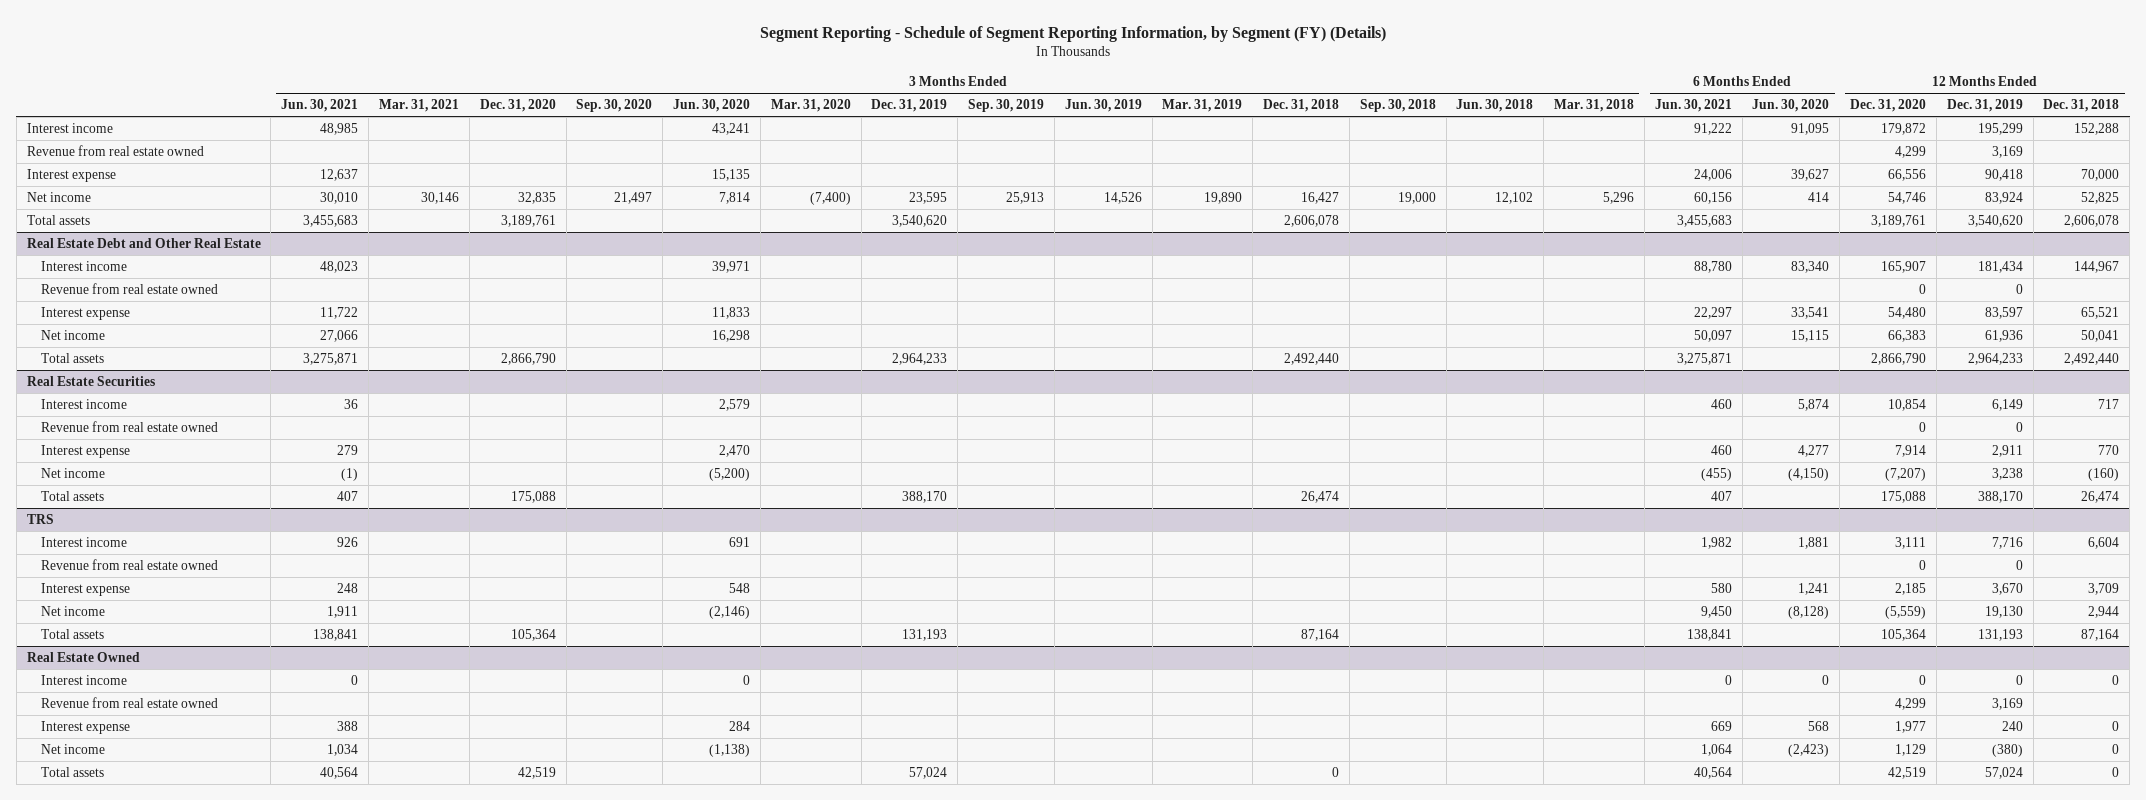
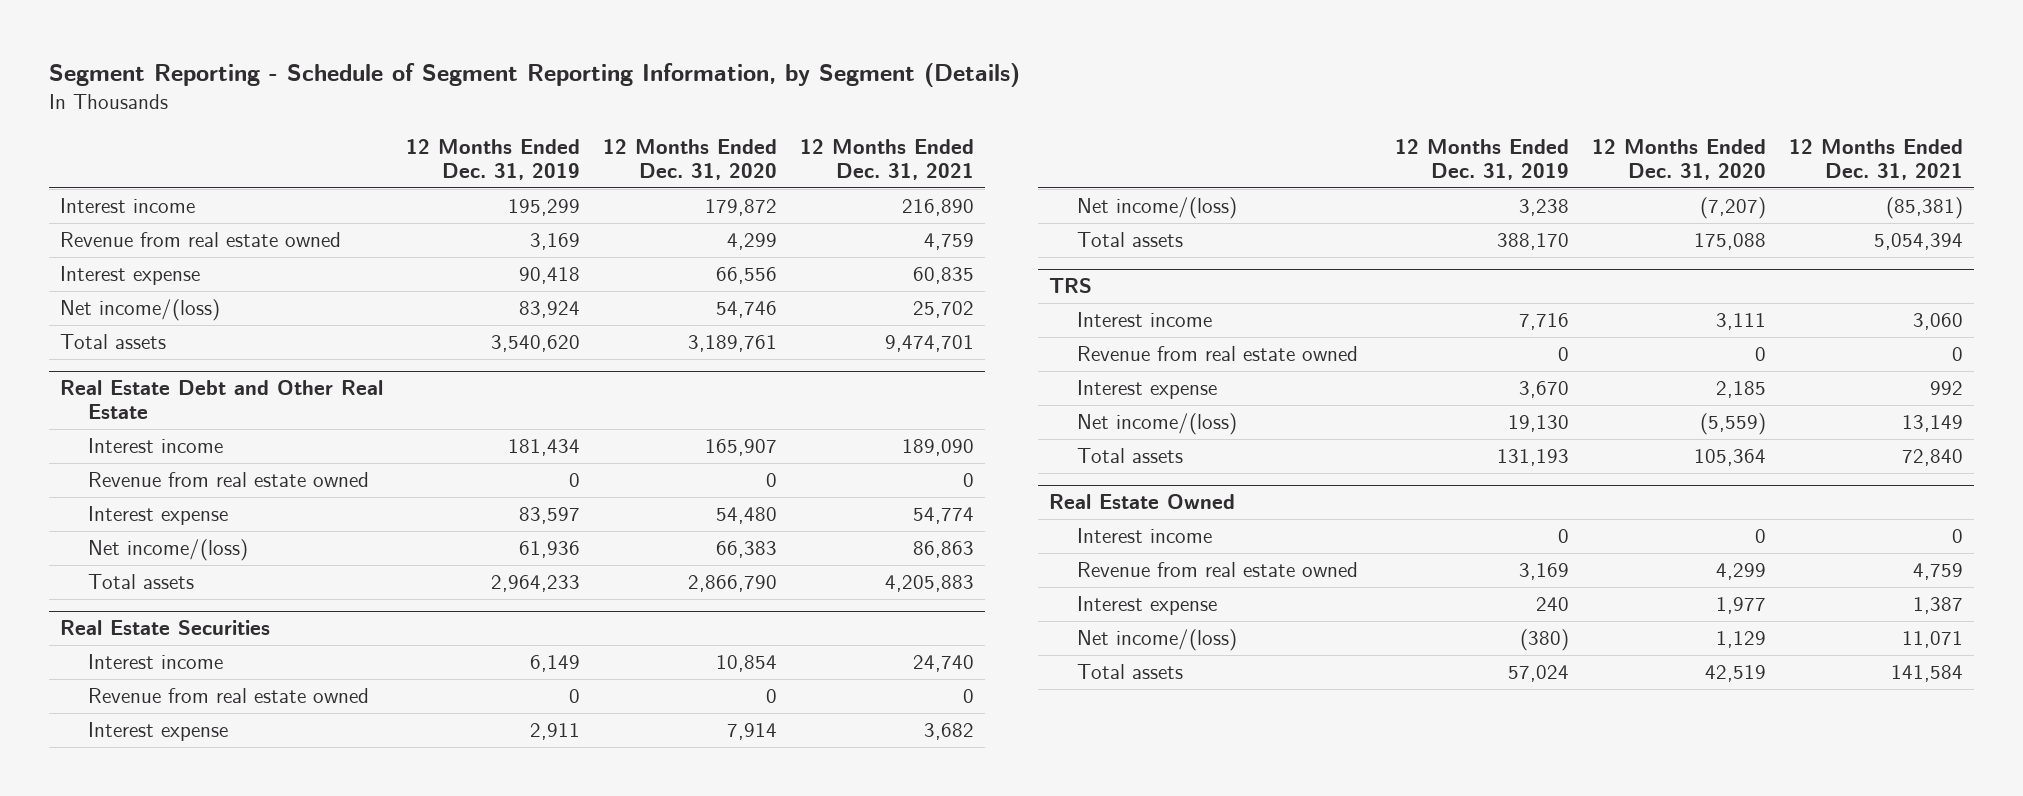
- Segment Reporting - Schedule of Segment Reporting Information, by Segment (FY) (Details)
+ Segment Reporting - Schedule of Segment Reporting Information, by Segment (Details)
- | 3 Months Ended Jun. 30, 2021 | 3 Months Ended Mar. 31, 2021 | 3 Months Ended Dec. 31, 2020 | 3 Months Ended Sep. 30, 2020 | 3 Months Ended Jun. 30, 2020 | 3 Months Ended Mar. 31, 2020 | 3 Months Ended Dec. 31, 2019 | 3 Months Ended Sep. 30, 2019 | 3 Months Ended Jun. 30, 2019 | 3 Months Ended Mar. 31, 2019 | 3 Months Ended Dec. 31, 2018 | 3 Months Ended Sep. 30, 2018 | 3 Months Ended Jun. 30, 2018 | 3 Months Ended Mar. 31, 2018 | 6 Months Ended Jun. 30, 2021 | 6 Months Ended Jun. 30, 2020 | 12 Months Ended Dec. 31, 2020 | 12 Months Ended Dec. 31, 2019 | 12 Months Ended Dec. 31, 2018
+ | 12 Months Ended Dec. 31, 2019 | 12 Months Ended Dec. 31, 2020 | 12 Months Ended Dec. 31, 2021
- Net income | 30,010 | 30,146 | 32,835 | 21,497 | 7,814 | (7,400) | 23,595 | 25,913 | 14,526 | 19,890 | 16,427 | 19,000 | 12,102 | 5,296 | 60,156 | 414 | 54,746 | 83,924 | 52,825
+ Net income/(loss) | 83,924 | 54,746 | 25,702
@ Real Estate Debt and Other Real Estate
- Net income | 27,066 | | | | 16,298 | | | | | | | | | | 50,097 | 15,115 | 66,383 | 61,936 | 50,041
+ Net income/(loss) | 61,936 | 66,383 | 86,863
@ Real Estate Securities
- Net income | (1) | | | | (5,200) | | | | | | | | | | (455) | (4,150) | (7,207) | 3,238 | (160)
+ Net income/(loss) | 3,238 | (7,207) | (85,381)
@ TRS
- Net income | 1,911 | | | | (2,146) | | | | | | | | | | 9,450 | (8,128) | (5,559) | 19,130 | 2,944
+ Net income/(loss) | 19,130 | (5,559) | 13,149
@ Real Estate Owned
- Net income | 1,034 | | | | (1,138) | | | | | | | | | | 1,064 | (2,423) | 1,129 | (380) | 0
+ Net income/(loss) | (380) | 1,129 | 11,071

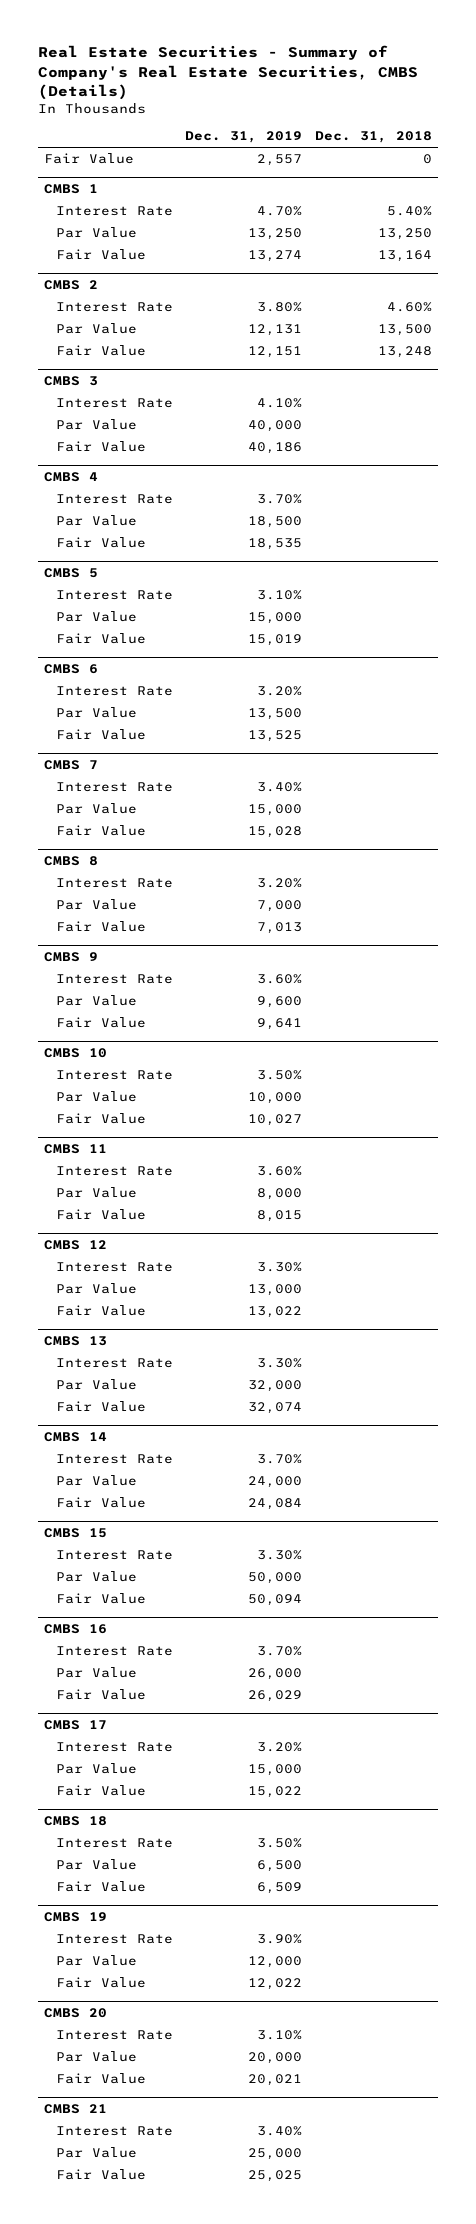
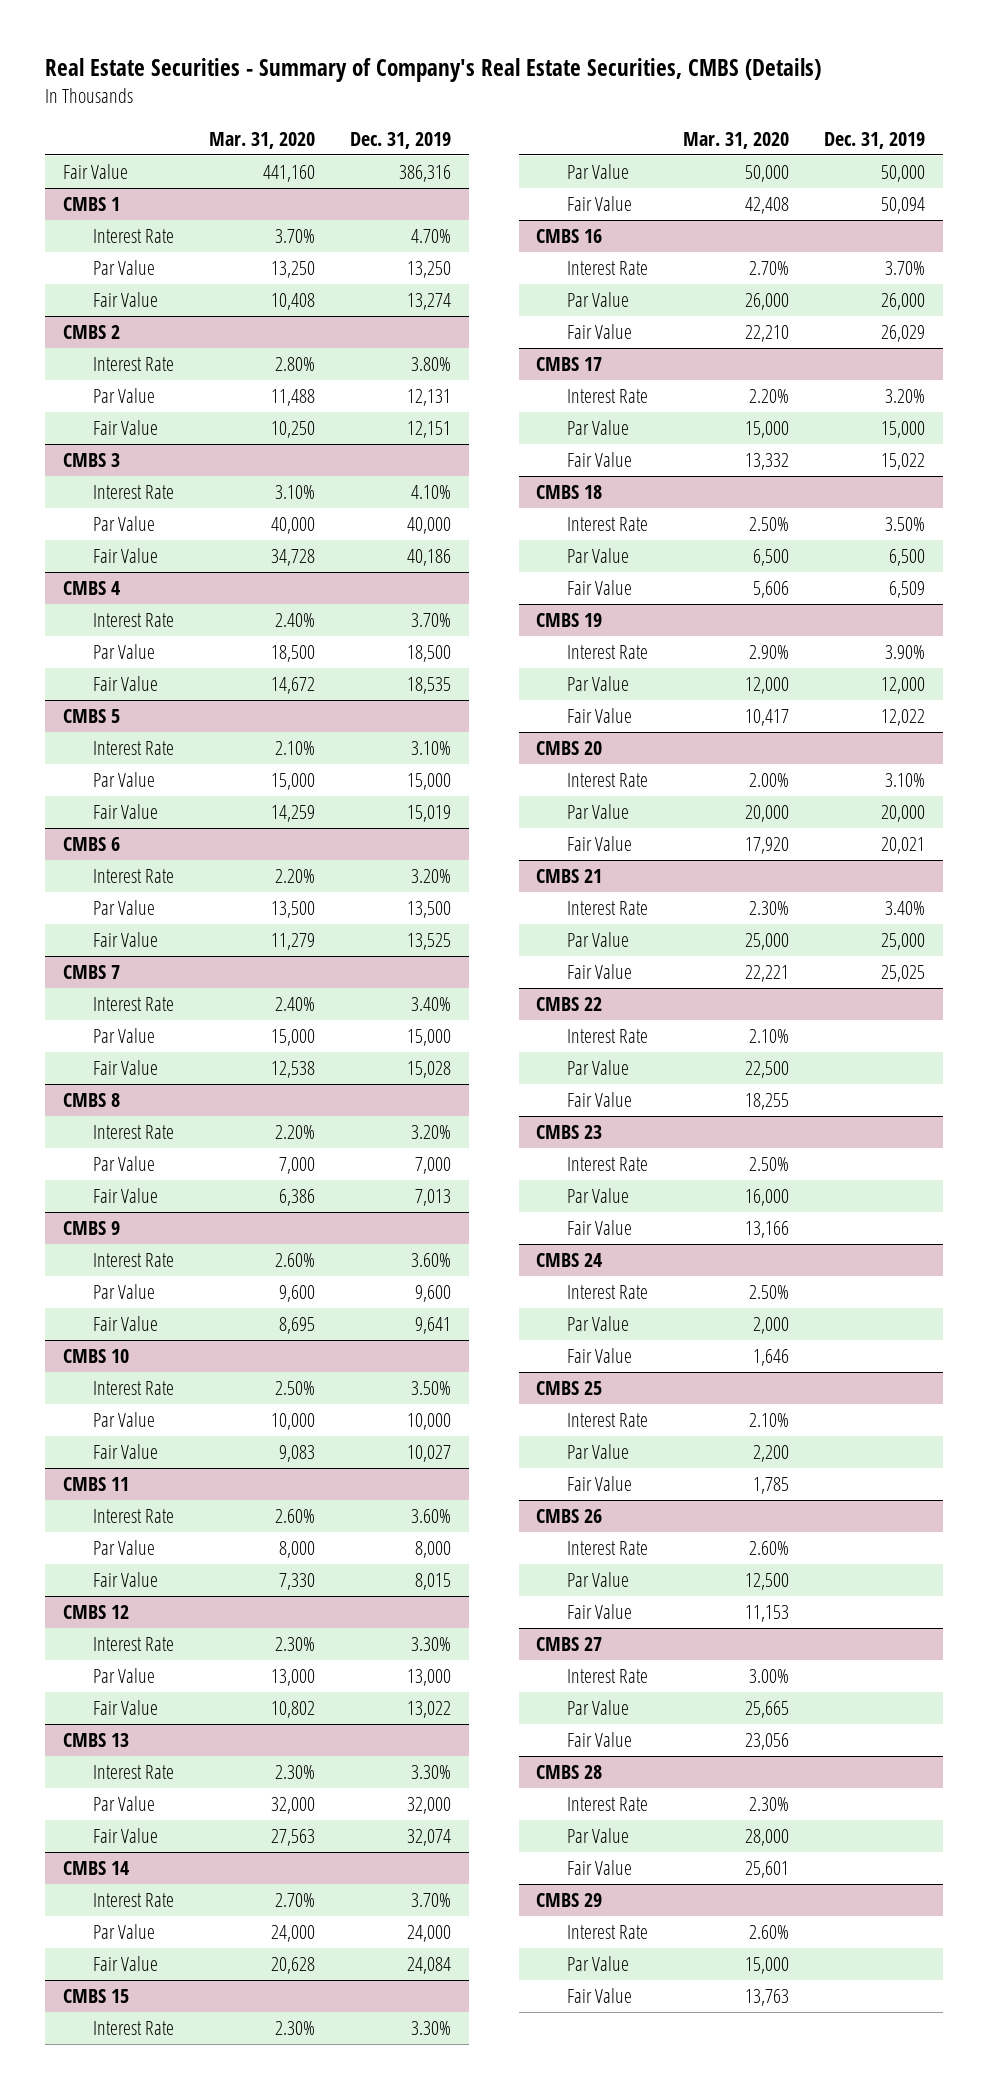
- | Dec. 31, 2019 | Dec. 31, 2018
+ | Mar. 31, 2020 | Dec. 31, 2019
- Fair Value | 2,557 | 0
+ Fair Value | 441,160 | 386,316
+ CMBS 22
+ Interest Rate | 2.10% |
+ Par Value | 22,500 |
+ Fair Value | 18,255 |
+ CMBS 23
+ Interest Rate | 2.50% |
+ Par Value | 16,000 |
+ Fair Value | 13,166 |
+ CMBS 24
+ Interest Rate | 2.50% |
+ Par Value | 2,000 |
+ Fair Value | 1,646 |
+ CMBS 25
+ Interest Rate | 2.10% |
+ Par Value | 2,200 |
+ Fair Value | 1,785 |
+ CMBS 26
+ Interest Rate | 2.60% |
+ Par Value | 12,500 |
+ Fair Value | 11,153 |
+ CMBS 27
+ Interest Rate | 3.00% |
+ Par Value | 25,665 |
+ Fair Value | 23,056 |
+ CMBS 28
+ Interest Rate | 2.30% |
+ Par Value | 28,000 |
+ Fair Value | 25,601 |
+ CMBS 29
+ Interest Rate | 2.60% |
+ Par Value | 15,000 |
+ Fair Value | 13,763 |

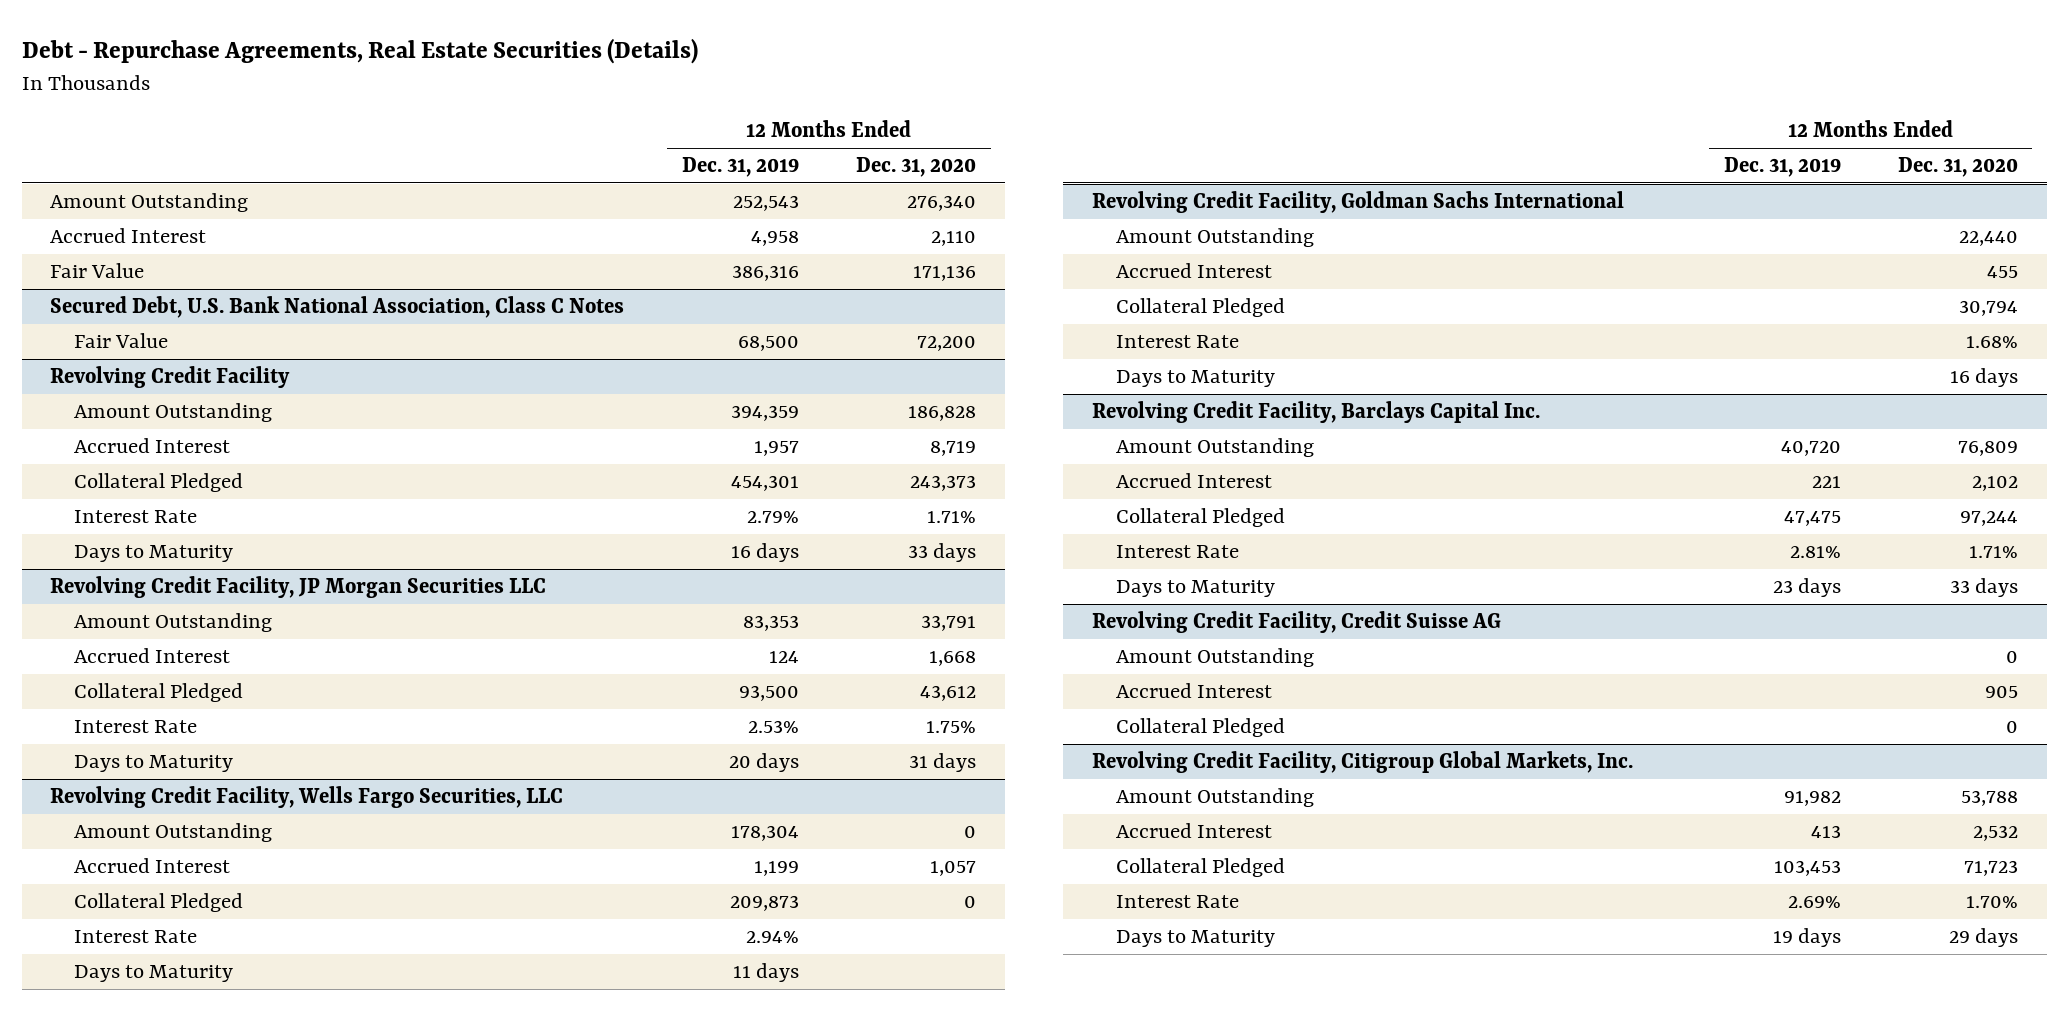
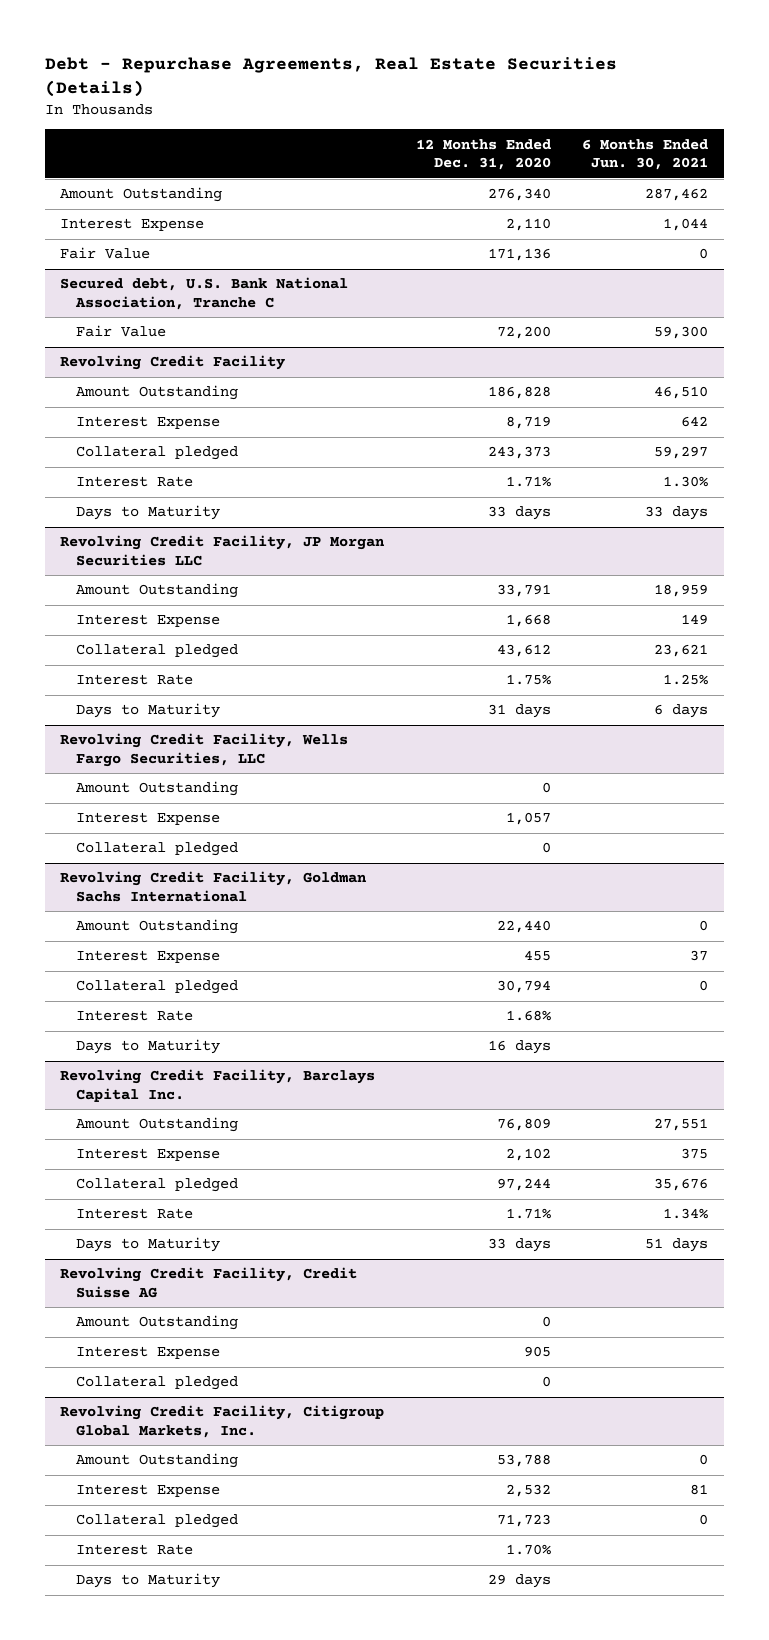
- | 12 Months Ended Dec. 31, 2019 | 12 Months Ended Dec. 31, 2020
+ | 12 Months Ended Dec. 31, 2020 | 6 Months Ended Jun. 30, 2021
- Accrued Interest | 4,958 | 2,110
+ Interest Expense | 2,110 | 1,044
- Secured Debt, U.S. Bank National Association, Class C Notes
+ Secured debt, U.S. Bank National Association, Tranche C
@ Revolving Credit Facility
- Accrued Interest | 1,957 | 8,719
- Collateral Pledged | 454,301 | 243,373
+ Interest Expense | 8,719 | 642
+ Collateral pledged | 243,373 | 59,297
@ Revolving Credit Facility, JP Morgan Securities LLC
- Accrued Interest | 124 | 1,668
- Collateral Pledged | 93,500 | 43,612
+ Interest Expense | 1,668 | 149
+ Collateral pledged | 43,612 | 23,621
@ Revolving Credit Facility, Wells Fargo Securities, LLC
- Accrued Interest | 1,199 | 1,057
- Collateral Pledged | 209,873 | 0
- Interest Rate | 2.94% |
- Days to Maturity | 11 days |
+ Interest Expense | 1,057 |
+ Collateral pledged | 0 |
@ Revolving Credit Facility, Goldman Sachs International
- Accrued Interest | | 455
- Collateral Pledged | | 30,794
+ Interest Expense | 455 | 37
+ Collateral pledged | 30,794 | 0
@ Revolving Credit Facility, Barclays Capital Inc.
- Accrued Interest | 221 | 2,102
- Collateral Pledged | 47,475 | 97,244
+ Interest Expense | 2,102 | 375
+ Collateral pledged | 97,244 | 35,676
@ Revolving Credit Facility, Credit Suisse AG
- Accrued Interest | | 905
- Collateral Pledged | | 0
+ Interest Expense | 905 |
+ Collateral pledged | 0 |
@ Revolving Credit Facility, Citigroup Global Markets, Inc.
- Accrued Interest | 413 | 2,532
- Collateral Pledged | 103,453 | 71,723
+ Interest Expense | 2,532 | 81
+ Collateral pledged | 71,723 | 0

